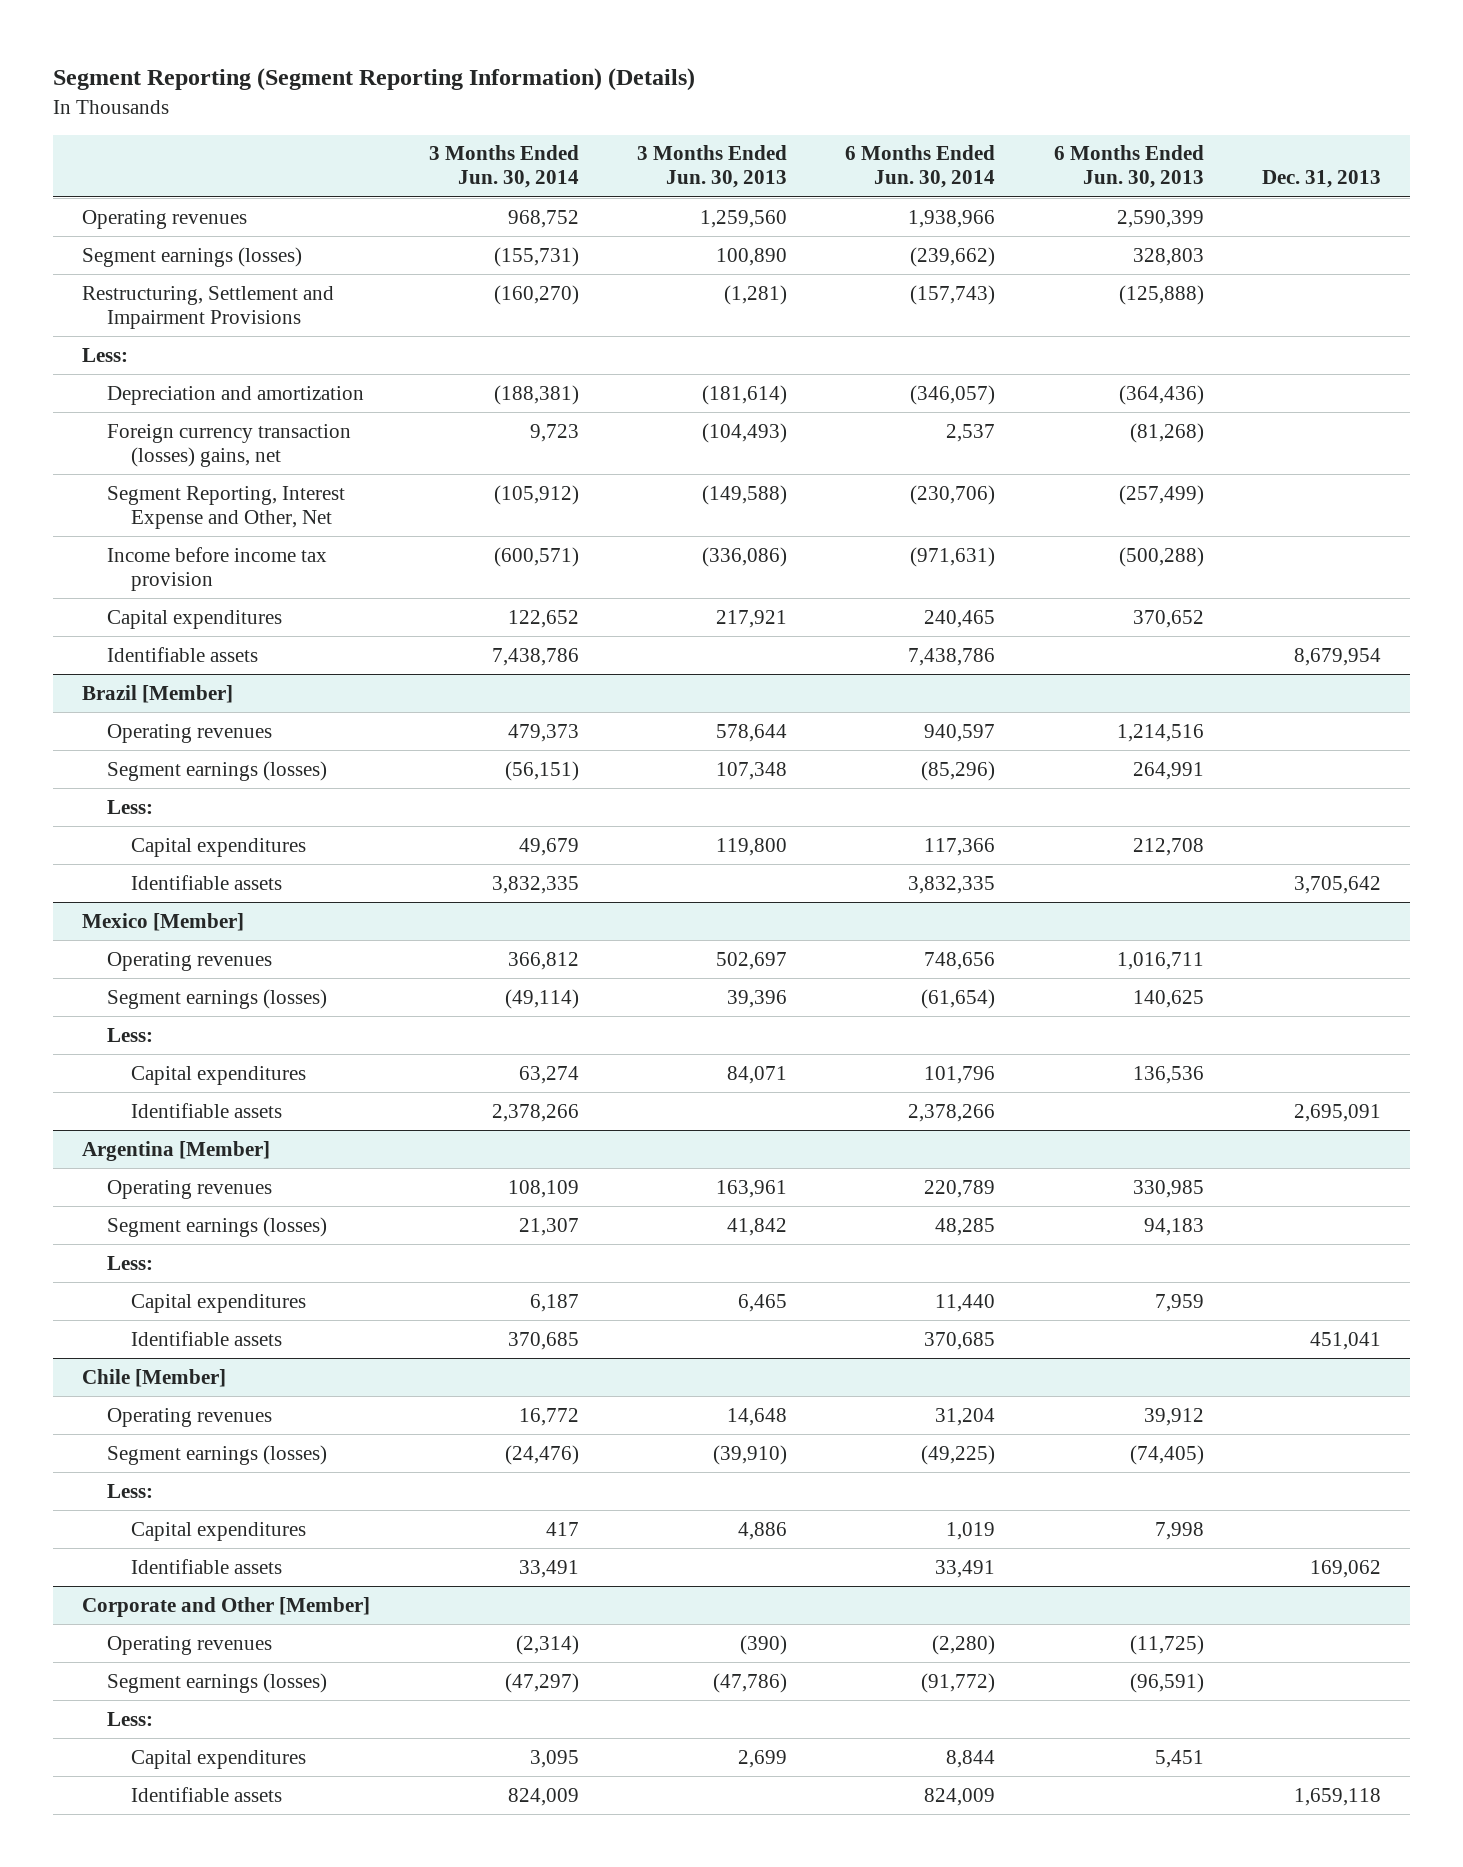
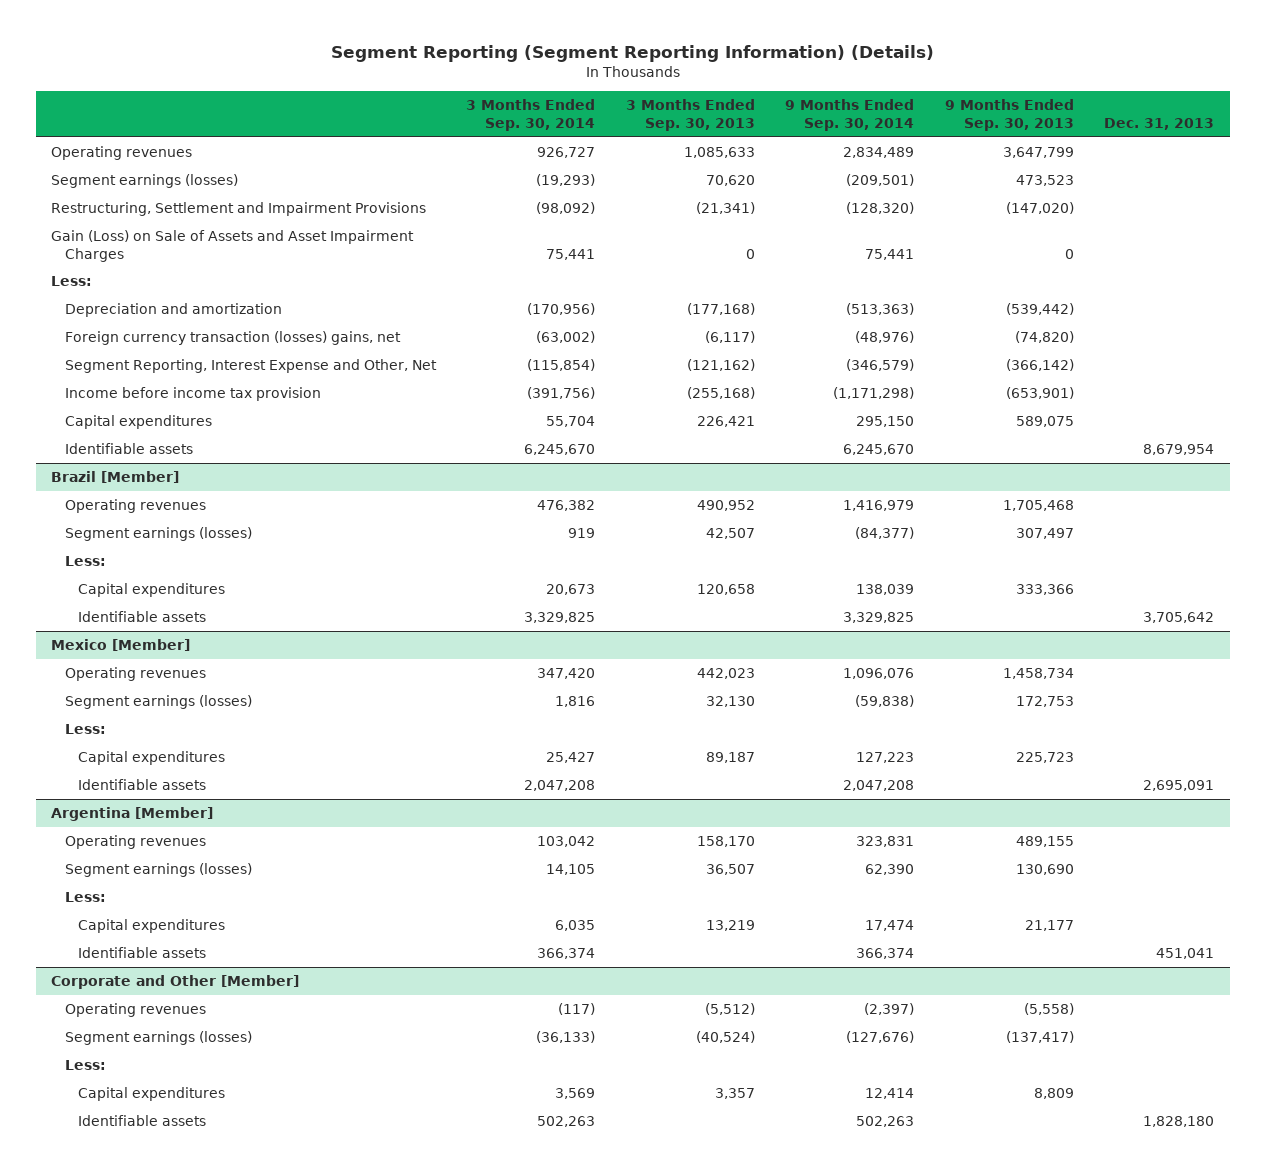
- | 3 Months Ended Jun. 30, 2014 | 3 Months Ended Jun. 30, 2013 | 6 Months Ended Jun. 30, 2014 | 6 Months Ended Jun. 30, 2013 | Dec. 31, 2013
+ | 3 Months Ended Sep. 30, 2014 | 3 Months Ended Sep. 30, 2013 | 9 Months Ended Sep. 30, 2014 | 9 Months Ended Sep. 30, 2013 | Dec. 31, 2013
+ Gain (Loss) on Sale of Assets and Asset Impairment Charges | 75,441 | 0 | 75,441 | 0 |
- Chile [Member]
- Operating revenues | 16,772 | 14,648 | 31,204 | 39,912 |
- Segment earnings (losses) | (24,476) | (39,910) | (49,225) | (74,405) |
- Less:
- Capital expenditures | 417 | 4,886 | 1,019 | 7,998 |
- Identifiable assets | 33,491 | | 33,491 | | 169,062
@ Corporate and Other [Member]
- Identifiable assets | 824,009 | | 824,009 | | 1,659,118
+ Identifiable assets | 502,263 | | 502,263 | | 1,828,180

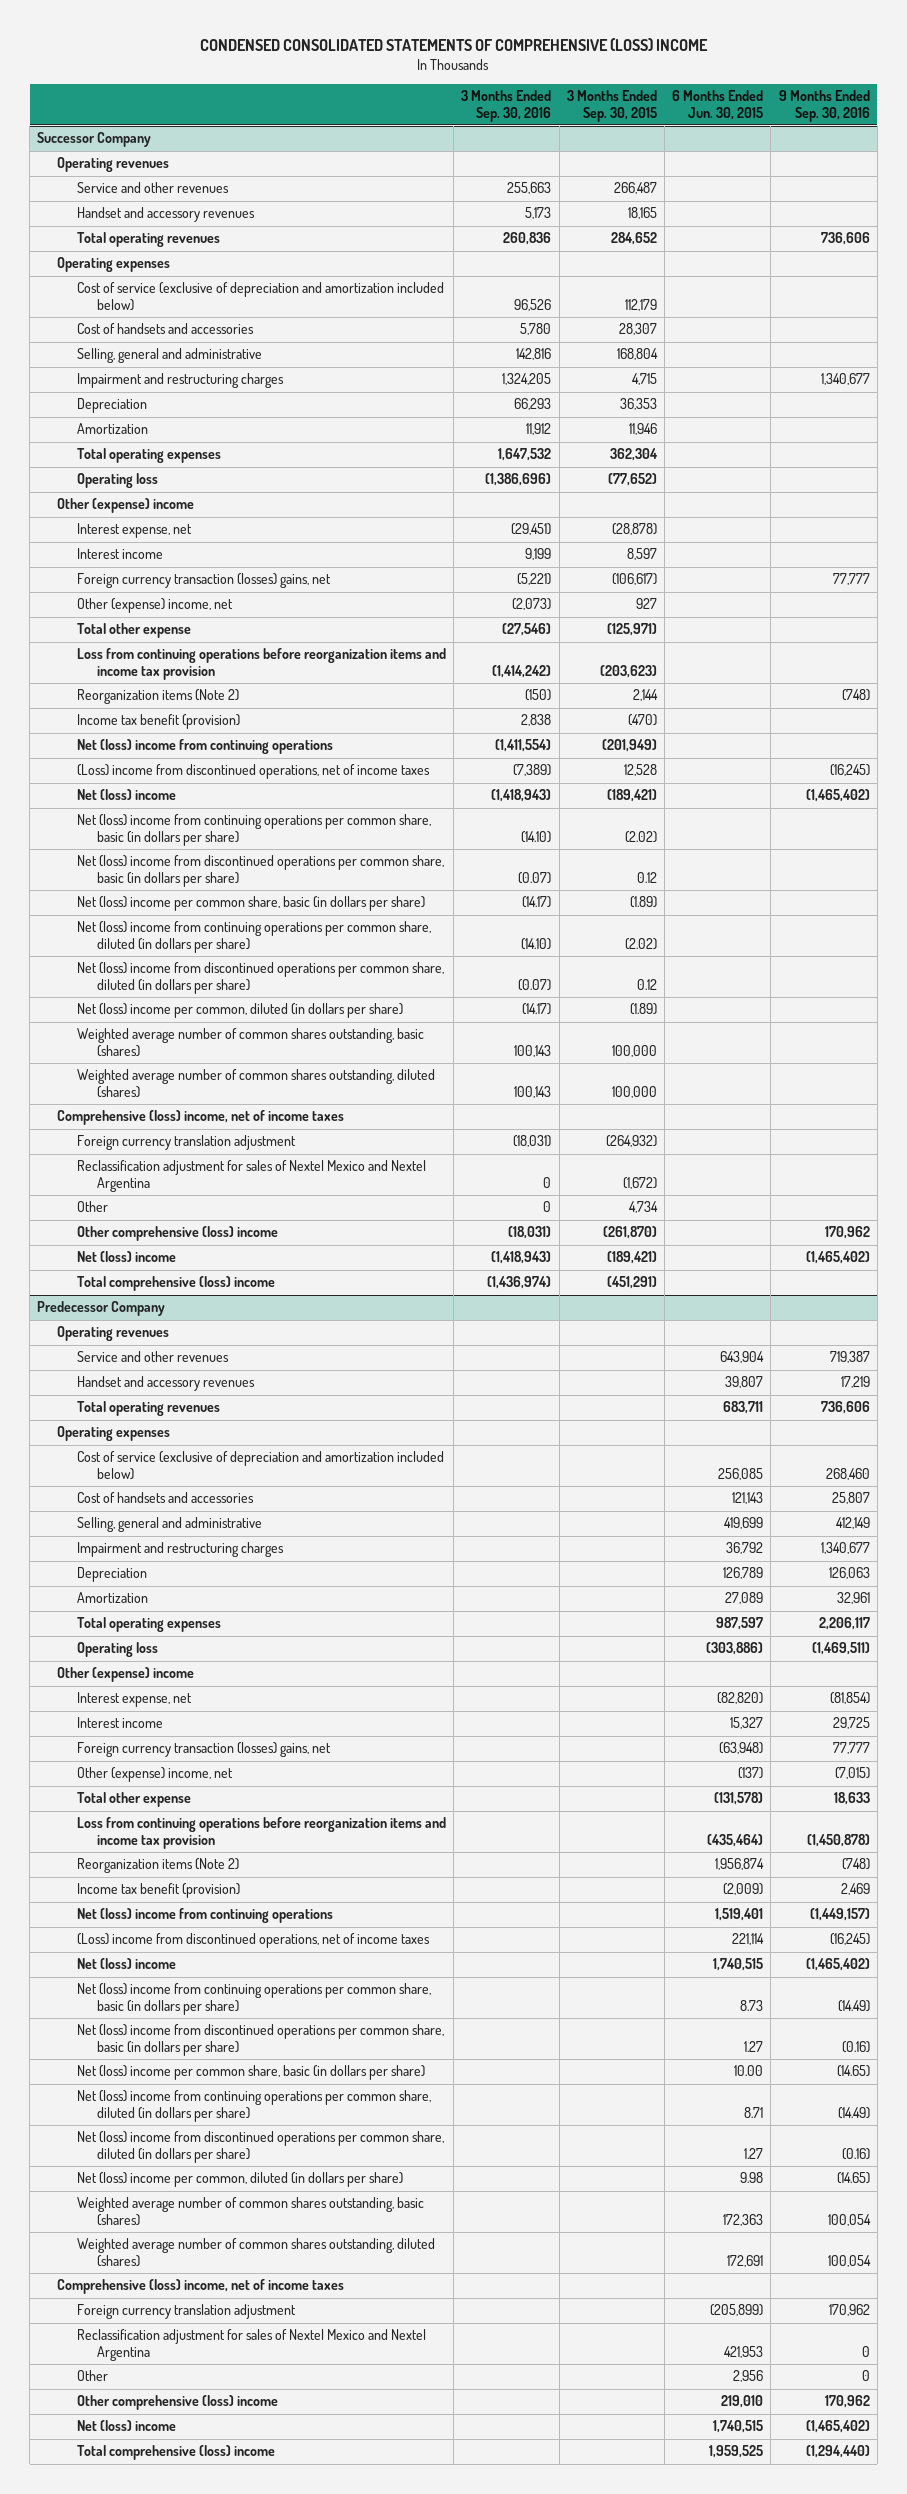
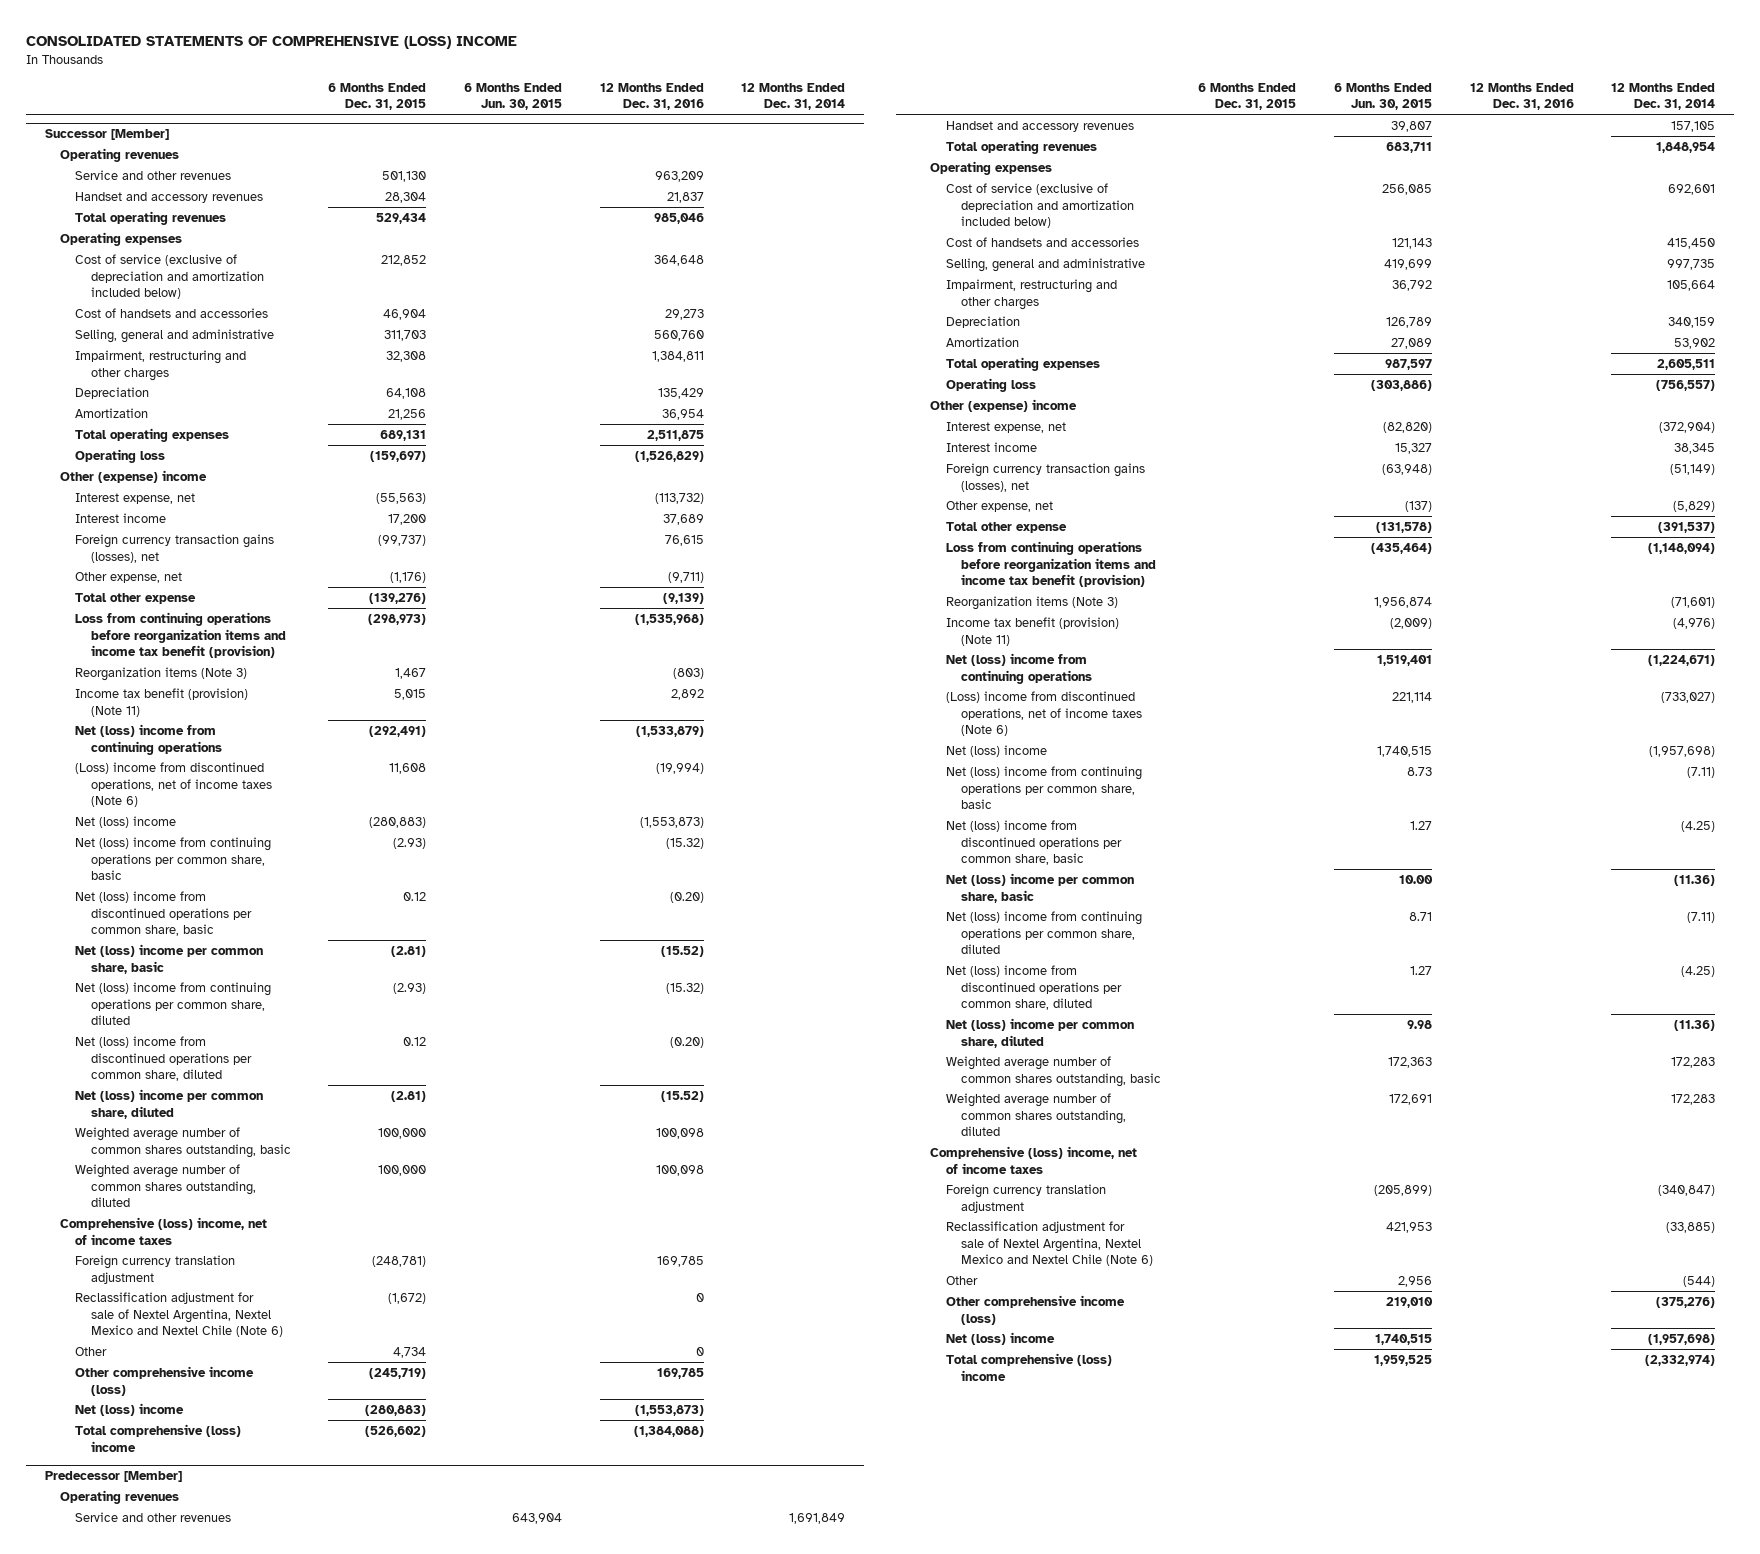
- CONDENSED CONSOLIDATED STATEMENTS OF COMPREHENSIVE (LOSS) INCOME
+ CONSOLIDATED STATEMENTS OF COMPREHENSIVE (LOSS) INCOME
- | 3 Months Ended Sep. 30, 2016 | 3 Months Ended Sep. 30, 2015 | 6 Months Ended Jun. 30, 2015 | 9 Months Ended Sep. 30, 2016
+ | 6 Months Ended Dec. 31, 2015 | 6 Months Ended Jun. 30, 2015 | 12 Months Ended Dec. 31, 2016 | 12 Months Ended Dec. 31, 2014
- Successor Company
+ Successor [Member]
- Impairment and restructuring charges | 1,324,205 | 4,715 | | 1,340,677
+ Impairment, restructuring and other charges | 32,308 | | 1,384,811 |
- Foreign currency transaction (losses) gains, net | (5,221) | (106,617) | | 77,777
- Other (expense) income, net | (2,073) | 927 | |
+ Foreign currency transaction gains (losses), net | (99,737) | | 76,615 |
+ Other expense, net | (1,176) | | (9,711) |
- Loss from continuing operations before reorganization items and income tax provision | (1,414,242) | (203,623) | |
- Reorganization items (Note 2) | (150) | 2,144 | | (748)
- Income tax benefit (provision) | 2,838 | (470) | |
+ Loss from continuing operations before reorganization items and income tax benefit (provision) | (298,973) | | (1,535,968) |
+ Reorganization items (Note 3) | 1,467 | | (803) |
+ Income tax benefit (provision) (Note 11) | 5,015 | | 2,892 |
- (Loss) income from discontinued operations, net of income taxes | (7,389) | 12,528 | | (16,245)
+ (Loss) income from discontinued operations, net of income taxes (Note 6) | 11,608 | | (19,994) |
- Net (loss) income from continuing operations per common share, basic (in dollars per share) | (14.10) | (2.02) | |
- Net (loss) income from discontinued operations per common share, basic (in dollars per share) | (0.07) | 0.12 | |
- Net (loss) income per common share, basic (in dollars per share) | (14.17) | (1.89) | |
- Net (loss) income from continuing operations per common share, diluted (in dollars per share) | (14.10) | (2.02) | |
- Net (loss) income from discontinued operations per common share, diluted (in dollars per share) | (0.07) | 0.12 | |
- Net (loss) income per common, diluted (in dollars per share) | (14.17) | (1.89) | |
- Weighted average number of common shares outstanding, basic (shares) | 100,143 | 100,000 | |
- Weighted average number of common shares outstanding, diluted (shares) | 100,143 | 100,000 | |
+ Net (loss) income from continuing operations per common share, basic | (2.93) | | (15.32) |
+ Net (loss) income from discontinued operations per common share, basic | 0.12 | | (0.20) |
+ Net (loss) income per common share, basic | (2.81) | | (15.52) |
+ Net (loss) income from continuing operations per common share, diluted | (2.93) | | (15.32) |
+ Net (loss) income from discontinued operations per common share, diluted | 0.12 | | (0.20) |
+ Net (loss) income per common share, diluted | (2.81) | | (15.52) |
+ Weighted average number of common shares outstanding, basic | 100,000 | | 100,098 |
+ Weighted average number of common shares outstanding, diluted | 100,000 | | 100,098 |
- Reclassification adjustment for sales of Nextel Mexico and Nextel Argentina | 0 | (1,672) | |
+ Reclassification adjustment for sale of Nextel Argentina, Nextel Mexico and Nextel Chile (Note 6) | (1,672) | | 0 |
- Other comprehensive (loss) income | (18,031) | (261,870) | | 170,962
+ Other comprehensive income (loss) | (245,719) | | 169,785 |
- Predecessor Company
+ Predecessor [Member]
- Impairment and restructuring charges | | | 36,792 | 1,340,677
+ Impairment, restructuring and other charges | | 36,792 | | 105,664
- Foreign currency transaction (losses) gains, net | | | (63,948) | 77,777
- Other (expense) income, net | | | (137) | (7,015)
+ Foreign currency transaction gains (losses), net | | (63,948) | | (51,149)
+ Other expense, net | | (137) | | (5,829)
- Loss from continuing operations before reorganization items and income tax provision | | | (435,464) | (1,450,878)
- Reorganization items (Note 2) | | | 1,956,874 | (748)
- Income tax benefit (provision) | | | (2,009) | 2,469
+ Loss from continuing operations before reorganization items and income tax benefit (provision) | | (435,464) | | (1,148,094)
+ Reorganization items (Note 3) | | 1,956,874 | | (71,601)
+ Income tax benefit (provision) (Note 11) | | (2,009) | | (4,976)
- (Loss) income from discontinued operations, net of income taxes | | | 221,114 | (16,245)
+ (Loss) income from discontinued operations, net of income taxes (Note 6) | | 221,114 | | (733,027)
- Net (loss) income from continuing operations per common share, basic (in dollars per share) | | | 8.73 | (14.49)
- Net (loss) income from discontinued operations per common share, basic (in dollars per share) | | | 1.27 | (0.16)
- Net (loss) income per common share, basic (in dollars per share) | | | 10.00 | (14.65)
- Net (loss) income from continuing operations per common share, diluted (in dollars per share) | | | 8.71 | (14.49)
- Net (loss) income from discontinued operations per common share, diluted (in dollars per share) | | | 1.27 | (0.16)
- Net (loss) income per common, diluted (in dollars per share) | | | 9.98 | (14.65)
- Weighted average number of common shares outstanding, basic (shares) | | | 172,363 | 100,054
- Weighted average number of common shares outstanding, diluted (shares) | | | 172,691 | 100,054
+ Net (loss) income from continuing operations per common share, basic | | 8.73 | | (7.11)
+ Net (loss) income from discontinued operations per common share, basic | | 1.27 | | (4.25)
+ Net (loss) income per common share, basic | | 10.00 | | (11.36)
+ Net (loss) income from continuing operations per common share, diluted | | 8.71 | | (7.11)
+ Net (loss) income from discontinued operations per common share, diluted | | 1.27 | | (4.25)
+ Net (loss) income per common share, diluted | | 9.98 | | (11.36)
+ Weighted average number of common shares outstanding, basic | | 172,363 | | 172,283
+ Weighted average number of common shares outstanding, diluted | | 172,691 | | 172,283
- Reclassification adjustment for sales of Nextel Mexico and Nextel Argentina | | | 421,953 | 0
+ Reclassification adjustment for sale of Nextel Argentina, Nextel Mexico and Nextel Chile (Note 6) | | 421,953 | | (33,885)
- Other comprehensive (loss) income | | | 219,010 | 170,962
+ Other comprehensive income (loss) | | 219,010 | | (375,276)

